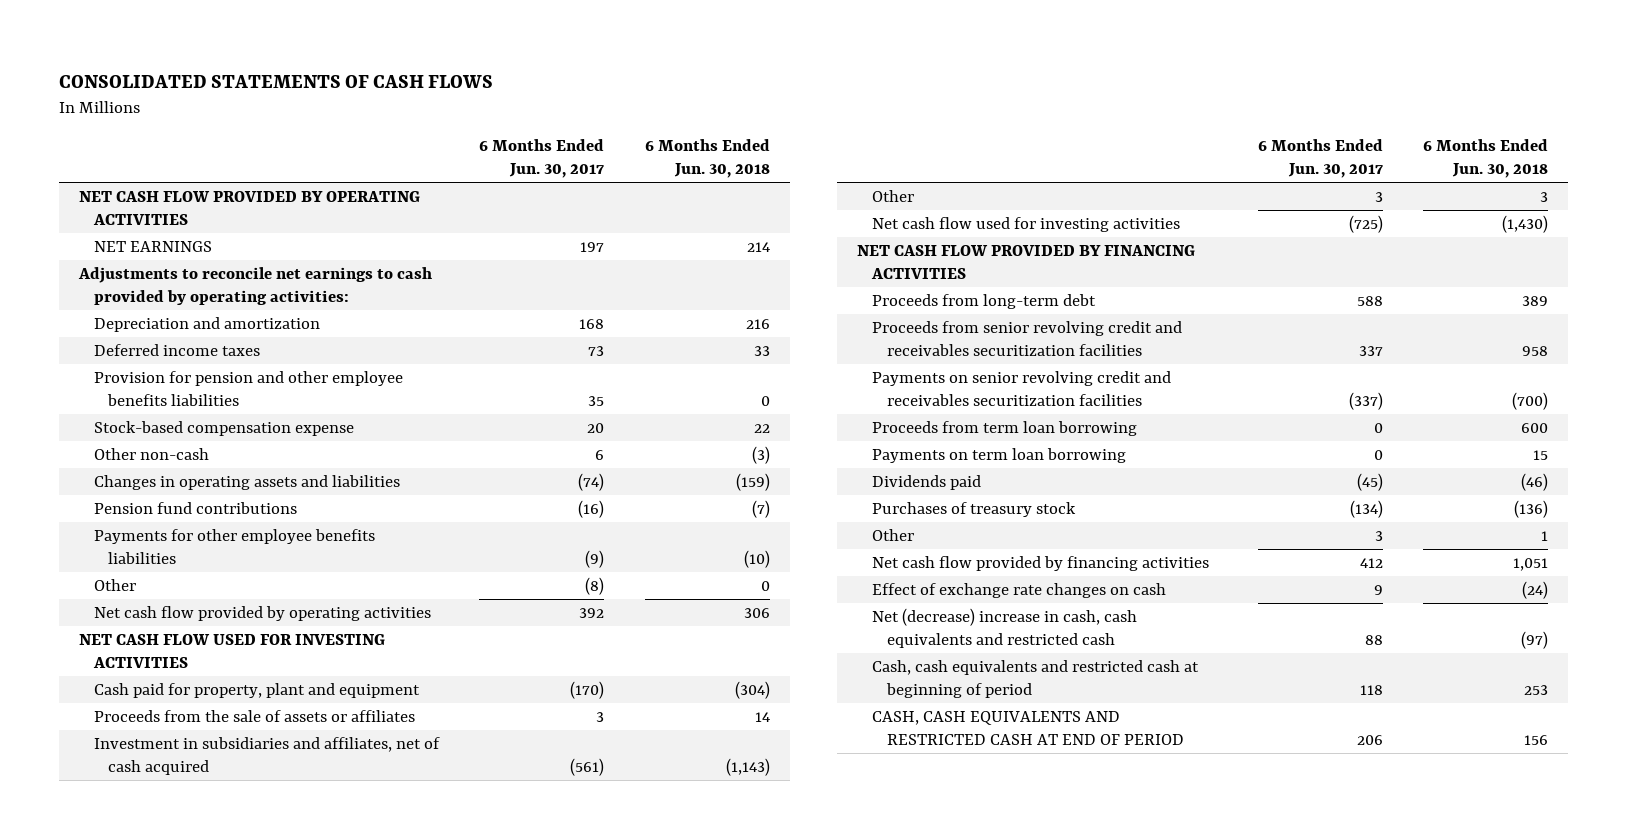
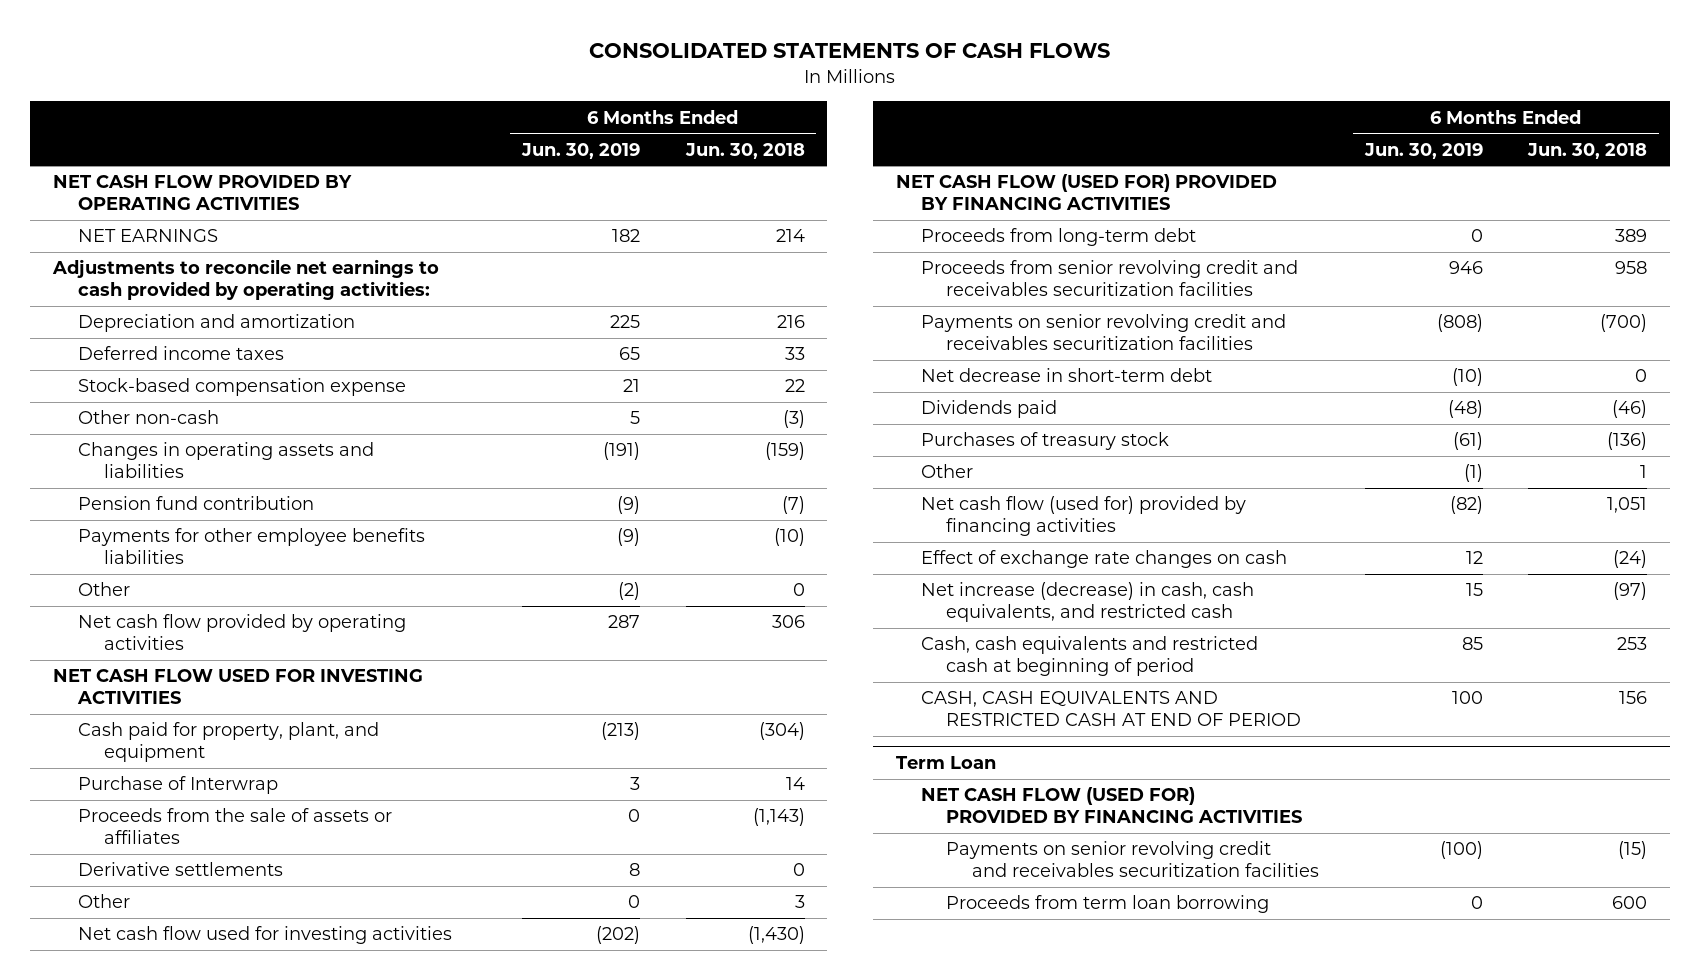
- | 6 Months Ended Jun. 30, 2017 | 6 Months Ended Jun. 30, 2018
+ | 6 Months Ended Jun. 30, 2019 | 6 Months Ended Jun. 30, 2018
- Provision for pension and other employee benefits liabilities | 35 | 0
- Pension fund contributions | (16) | (7)
+ Pension fund contribution | (9) | (7)
- Cash paid for property, plant and equipment | (170) | (304)
- Proceeds from the sale of assets or affiliates | 3 | 14
- Investment in subsidiaries and affiliates, net of cash acquired | (561) | (1,143)
+ Cash paid for property, plant, and equipment | (213) | (304)
+ Purchase of Interwrap | 3 | 14
+ Proceeds from the sale of assets or affiliates | 0 | (1,143)
+ Derivative settlements | 8 | 0
- NET CASH FLOW PROVIDED BY FINANCING ACTIVITIES
+ NET CASH FLOW (USED FOR) PROVIDED BY FINANCING ACTIVITIES
- Proceeds from term loan borrowing | 0 | 600
- Payments on term loan borrowing | 0 | 15
+ Net decrease in short-term debt | (10) | 0
- Net cash flow provided by financing activities | 412 | 1,051
+ Net cash flow (used for) provided by financing activities | (82) | 1,051
- Net (decrease) increase in cash, cash equivalents and restricted cash | 88 | (97)
+ Net increase (decrease) in cash, cash equivalents, and restricted cash | 15 | (97)
+ Term Loan
+ NET CASH FLOW (USED FOR) PROVIDED BY FINANCING ACTIVITIES
+ Payments on senior revolving credit and receivables securitization facilities | (100) | (15)
+ Proceeds from term loan borrowing | 0 | 600

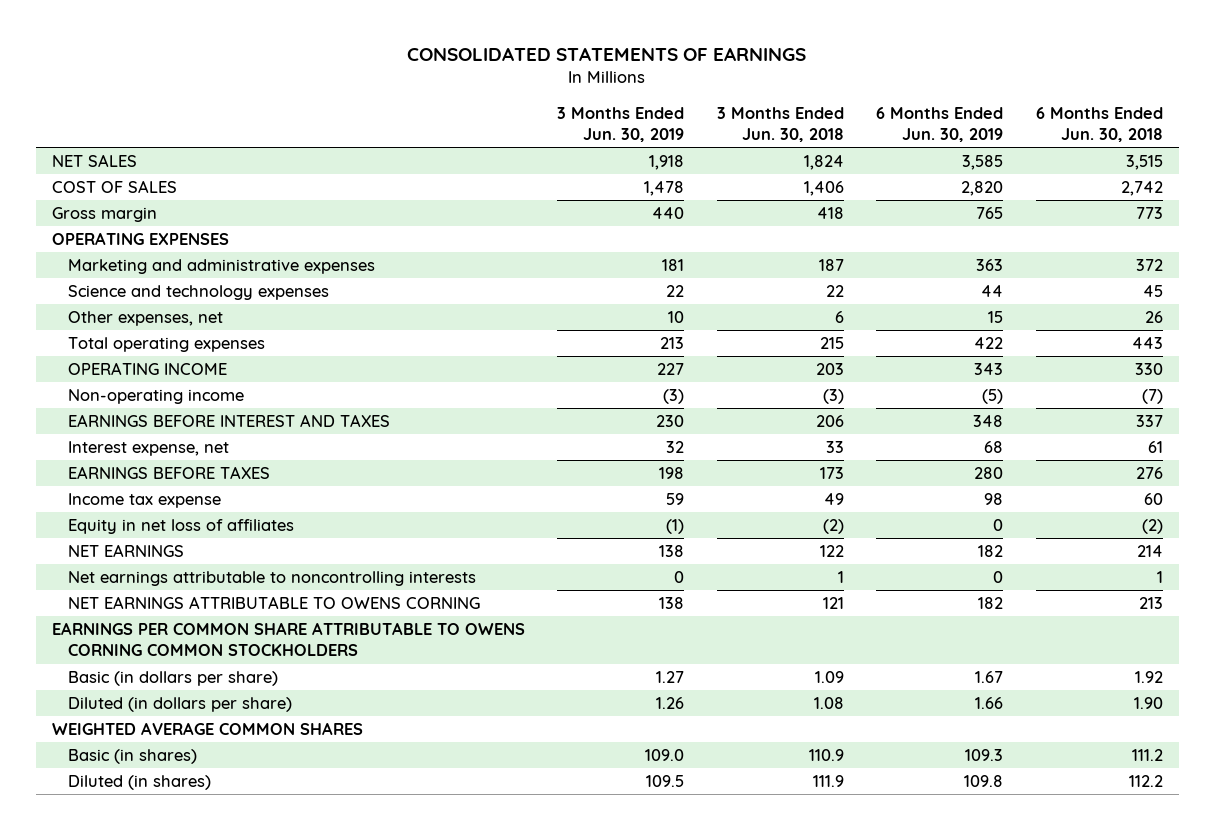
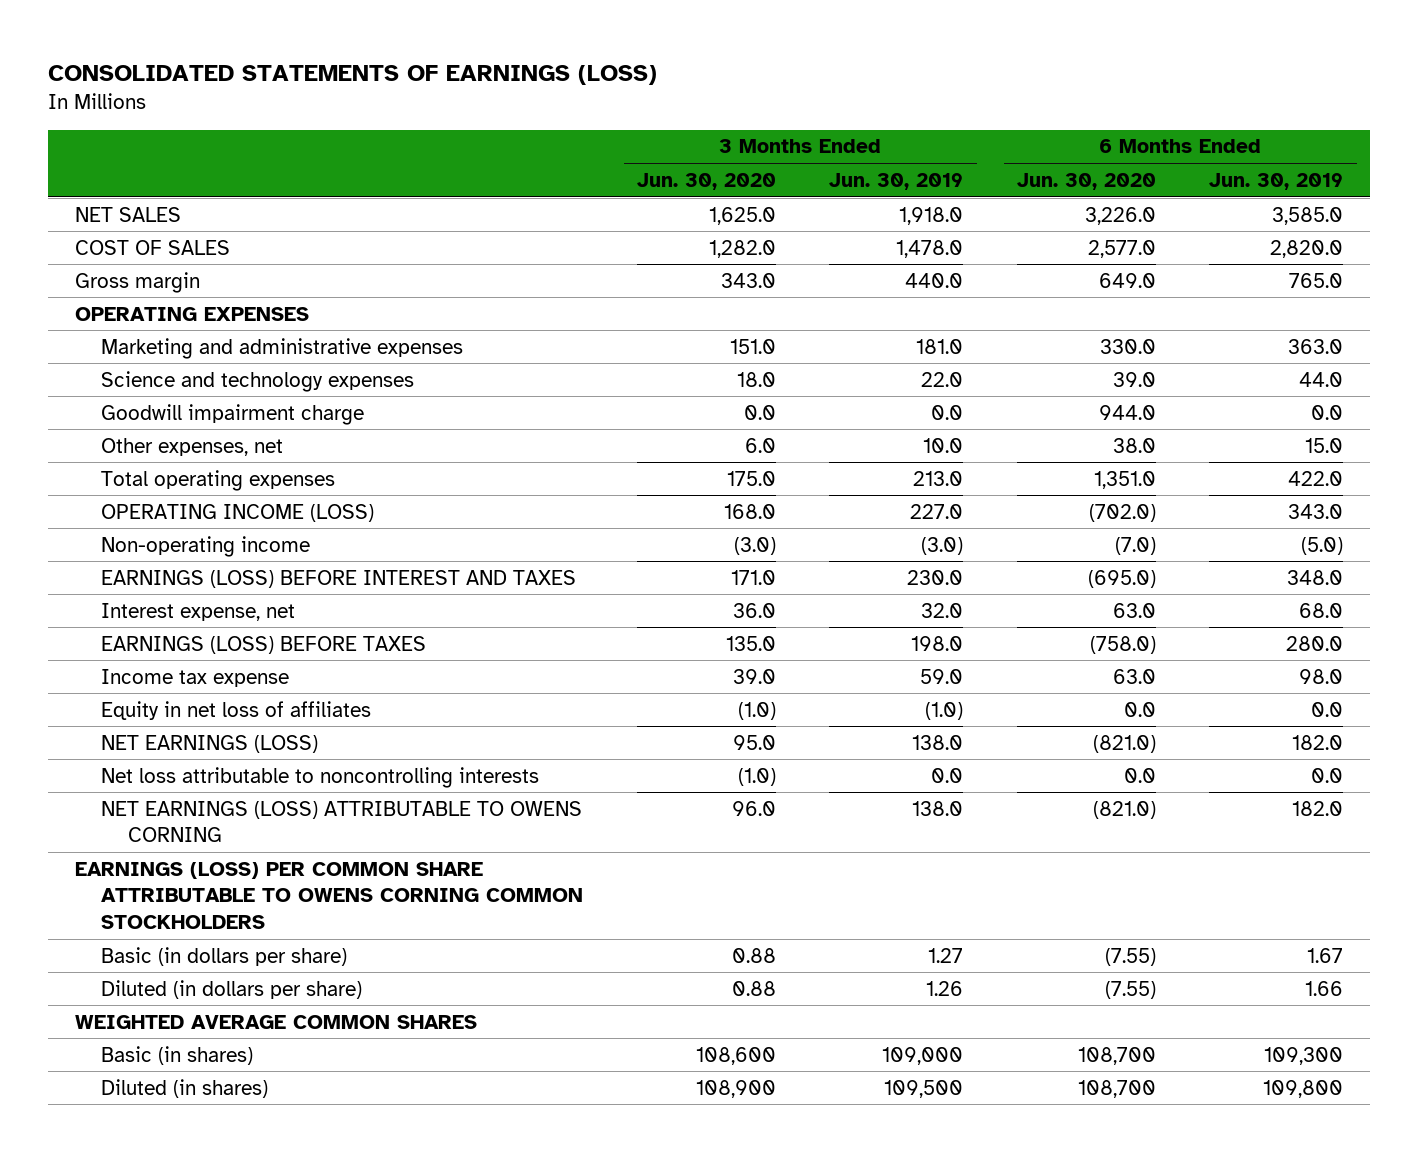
- CONSOLIDATED STATEMENTS OF EARNINGS
+ CONSOLIDATED STATEMENTS OF EARNINGS (LOSS)
- | 3 Months Ended Jun. 30, 2019 | 3 Months Ended Jun. 30, 2018 | 6 Months Ended Jun. 30, 2019 | 6 Months Ended Jun. 30, 2018
+ | 3 Months Ended Jun. 30, 2020 | 3 Months Ended Jun. 30, 2019 | 6 Months Ended Jun. 30, 2020 | 6 Months Ended Jun. 30, 2019
- NET SALES | 1,918 | 1,824 | 3,585 | 3,515
- COST OF SALES | 1,478 | 1,406 | 2,820 | 2,742
- Gross margin | 440 | 418 | 765 | 773
+ NET SALES | 1,625.0 | 1,918.0 | 3,226.0 | 3,585.0
+ COST OF SALES | 1,282.0 | 1,478.0 | 2,577.0 | 2,820.0
+ Gross margin | 343.0 | 440.0 | 649.0 | 765.0
- Marketing and administrative expenses | 181 | 187 | 363 | 372
- Science and technology expenses | 22 | 22 | 44 | 45
- Other expenses, net | 10 | 6 | 15 | 26
- Total operating expenses | 213 | 215 | 422 | 443
- OPERATING INCOME | 227 | 203 | 343 | 330
- Non-operating income | (3) | (3) | (5) | (7)
- EARNINGS BEFORE INTEREST AND TAXES | 230 | 206 | 348 | 337
- Interest expense, net | 32 | 33 | 68 | 61
- EARNINGS BEFORE TAXES | 198 | 173 | 280 | 276
- Income tax expense | 59 | 49 | 98 | 60
- Equity in net loss of affiliates | (1) | (2) | 0 | (2)
- NET EARNINGS | 138 | 122 | 182 | 214
- Net earnings attributable to noncontrolling interests | 0 | 1 | 0 | 1
- NET EARNINGS ATTRIBUTABLE TO OWENS CORNING | 138 | 121 | 182 | 213
- EARNINGS PER COMMON SHARE ATTRIBUTABLE TO OWENS CORNING COMMON STOCKHOLDERS
+ Marketing and administrative expenses | 151.0 | 181.0 | 330.0 | 363.0
+ Science and technology expenses | 18.0 | 22.0 | 39.0 | 44.0
+ Goodwill impairment charge | 0.0 | 0.0 | 944.0 | 0.0
+ Other expenses, net | 6.0 | 10.0 | 38.0 | 15.0
+ Total operating expenses | 175.0 | 213.0 | 1,351.0 | 422.0
+ OPERATING INCOME (LOSS) | 168.0 | 227.0 | (702.0) | 343.0
+ Non-operating income | (3.0) | (3.0) | (7.0) | (5.0)
+ EARNINGS (LOSS) BEFORE INTEREST AND TAXES | 171.0 | 230.0 | (695.0) | 348.0
+ Interest expense, net | 36.0 | 32.0 | 63.0 | 68.0
+ EARNINGS (LOSS) BEFORE TAXES | 135.0 | 198.0 | (758.0) | 280.0
+ Income tax expense | 39.0 | 59.0 | 63.0 | 98.0
+ Equity in net loss of affiliates | (1.0) | (1.0) | 0.0 | 0.0
+ NET EARNINGS (LOSS) | 95.0 | 138.0 | (821.0) | 182.0
+ Net loss attributable to noncontrolling interests | (1.0) | 0.0 | 0.0 | 0.0
+ NET EARNINGS (LOSS) ATTRIBUTABLE TO OWENS CORNING | 96.0 | 138.0 | (821.0) | 182.0
+ EARNINGS (LOSS) PER COMMON SHARE ATTRIBUTABLE TO OWENS CORNING COMMON STOCKHOLDERS
- Basic (in shares) | 109.0 | 110.9 | 109.3 | 111.2
- Diluted (in shares) | 109.5 | 111.9 | 109.8 | 112.2
+ Basic (in shares) | 108,600 | 109,000 | 108,700 | 109,300
+ Diluted (in shares) | 108,900 | 109,500 | 108,700 | 109,800

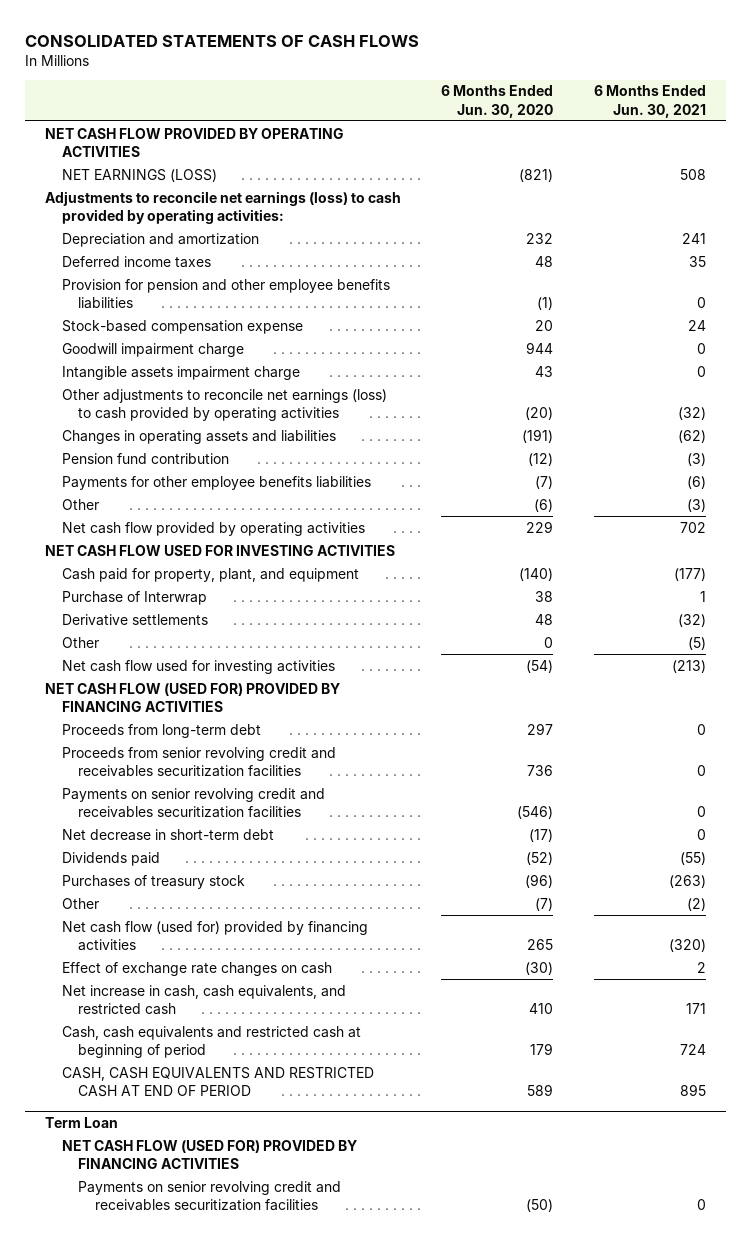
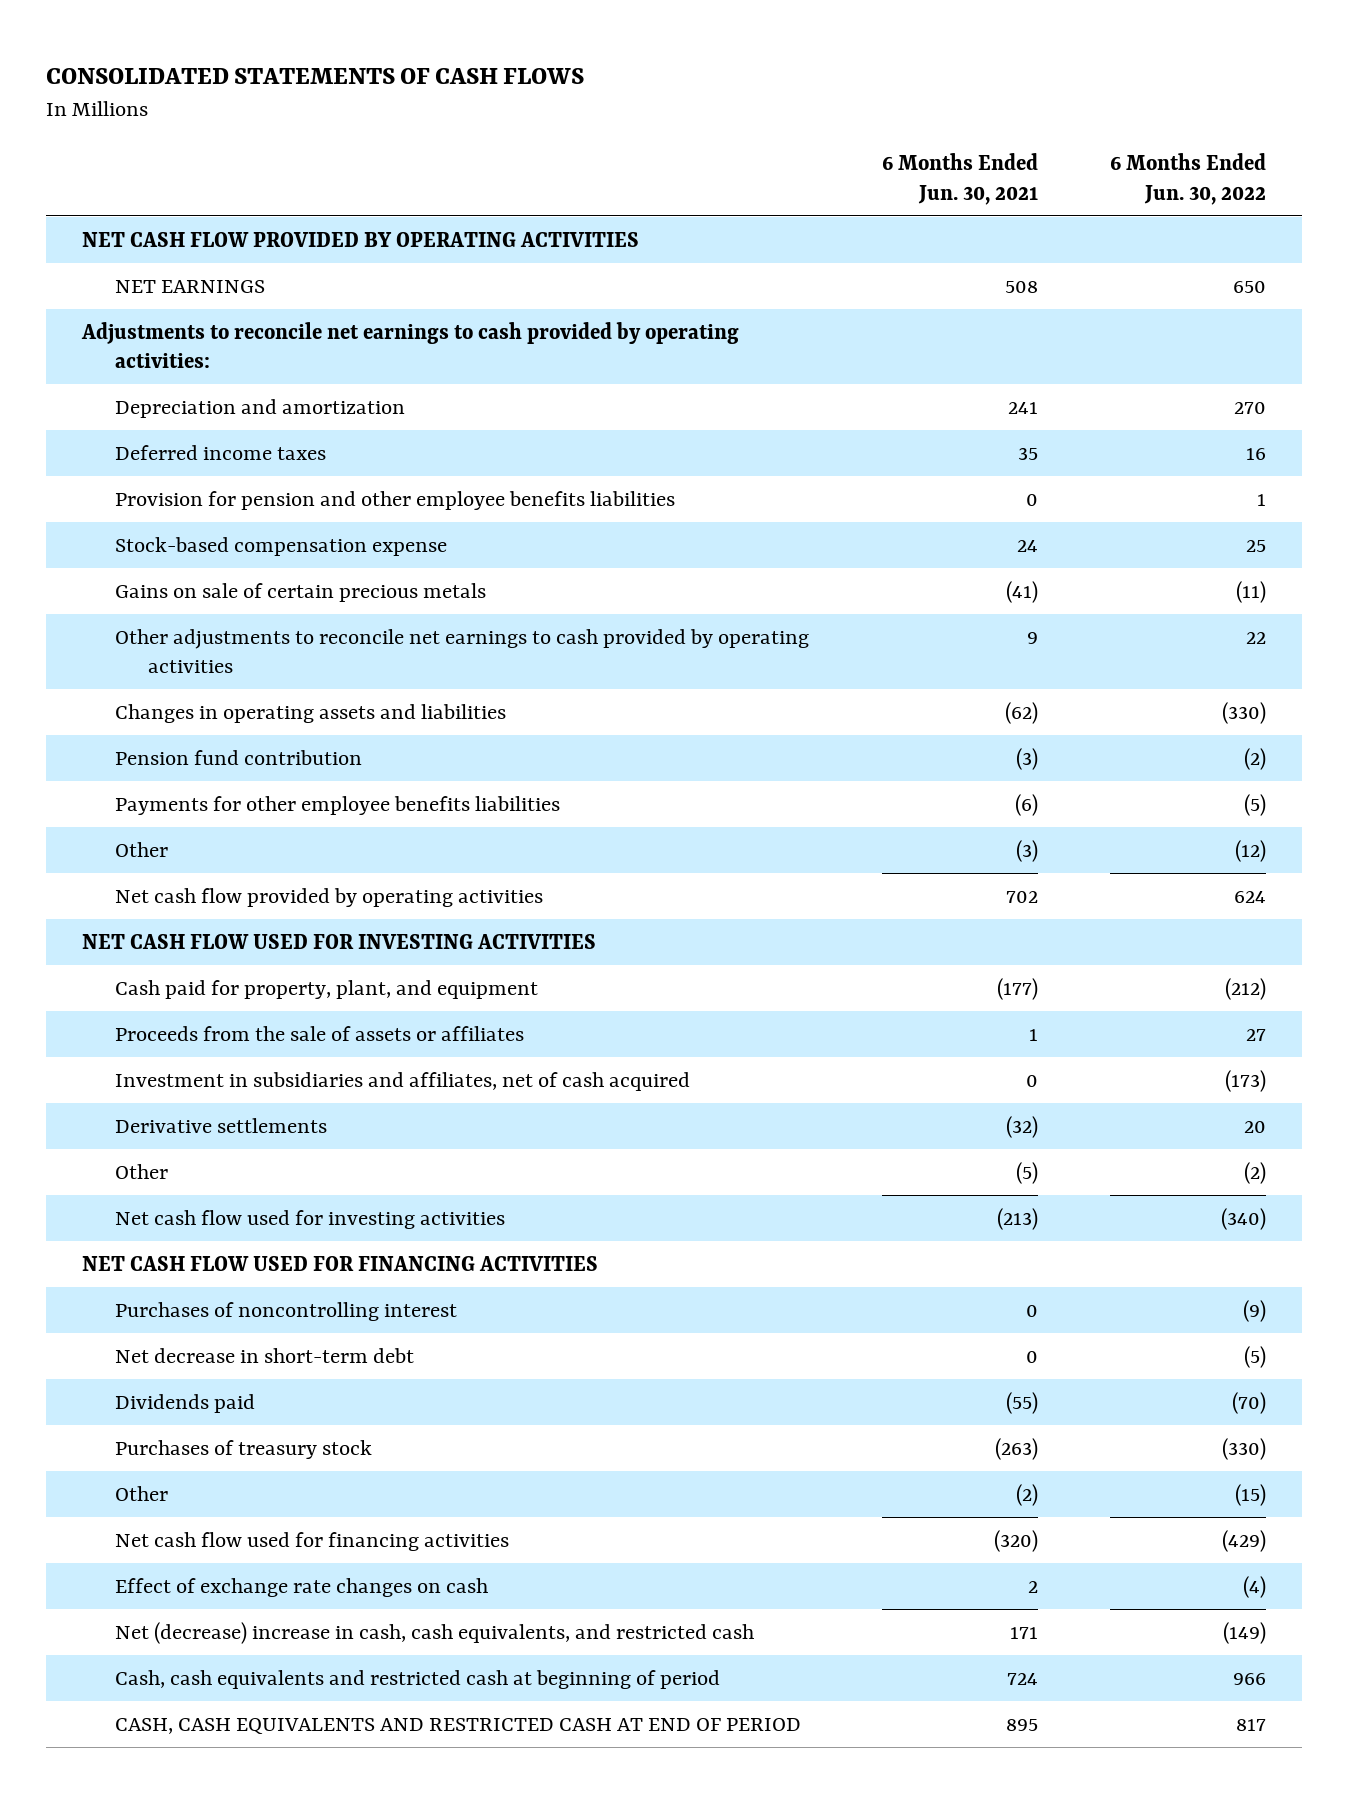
- | 6 Months Ended Jun. 30, 2020 | 6 Months Ended Jun. 30, 2021
+ | 6 Months Ended Jun. 30, 2021 | 6 Months Ended Jun. 30, 2022
- NET EARNINGS (LOSS) | (821) | 508
- Adjustments to reconcile net earnings (loss) to cash provided by operating activities:
+ NET EARNINGS | 508 | 650
+ Adjustments to reconcile net earnings to cash provided by operating activities:
- Goodwill impairment charge | 944 | 0
- Intangible assets impairment charge | 43 | 0
- Other adjustments to reconcile net earnings (loss) to cash provided by operating activities | (20) | (32)
+ Gains on sale of certain precious metals | (41) | (11)
+ Other adjustments to reconcile net earnings to cash provided by operating activities | 9 | 22
- Purchase of Interwrap | 38 | 1
+ Proceeds from the sale of assets or affiliates | 1 | 27
+ Investment in subsidiaries and affiliates, net of cash acquired | 0 | (173)
- NET CASH FLOW (USED FOR) PROVIDED BY FINANCING ACTIVITIES
- Proceeds from long-term debt | 297 | 0
- Proceeds from senior revolving credit and receivables securitization facilities | 736 | 0
- Payments on senior revolving credit and receivables securitization facilities | (546) | 0
+ NET CASH FLOW USED FOR FINANCING ACTIVITIES
+ Purchases of noncontrolling interest | 0 | (9)
- Net cash flow (used for) provided by financing activities | 265 | (320)
+ Net cash flow used for financing activities | (320) | (429)
- Net increase in cash, cash equivalents, and restricted cash | 410 | 171
+ Net (decrease) increase in cash, cash equivalents, and restricted cash | 171 | (149)
- Term Loan
- NET CASH FLOW (USED FOR) PROVIDED BY FINANCING ACTIVITIES
- Payments on senior revolving credit and receivables securitization facilities | (50) | 0

